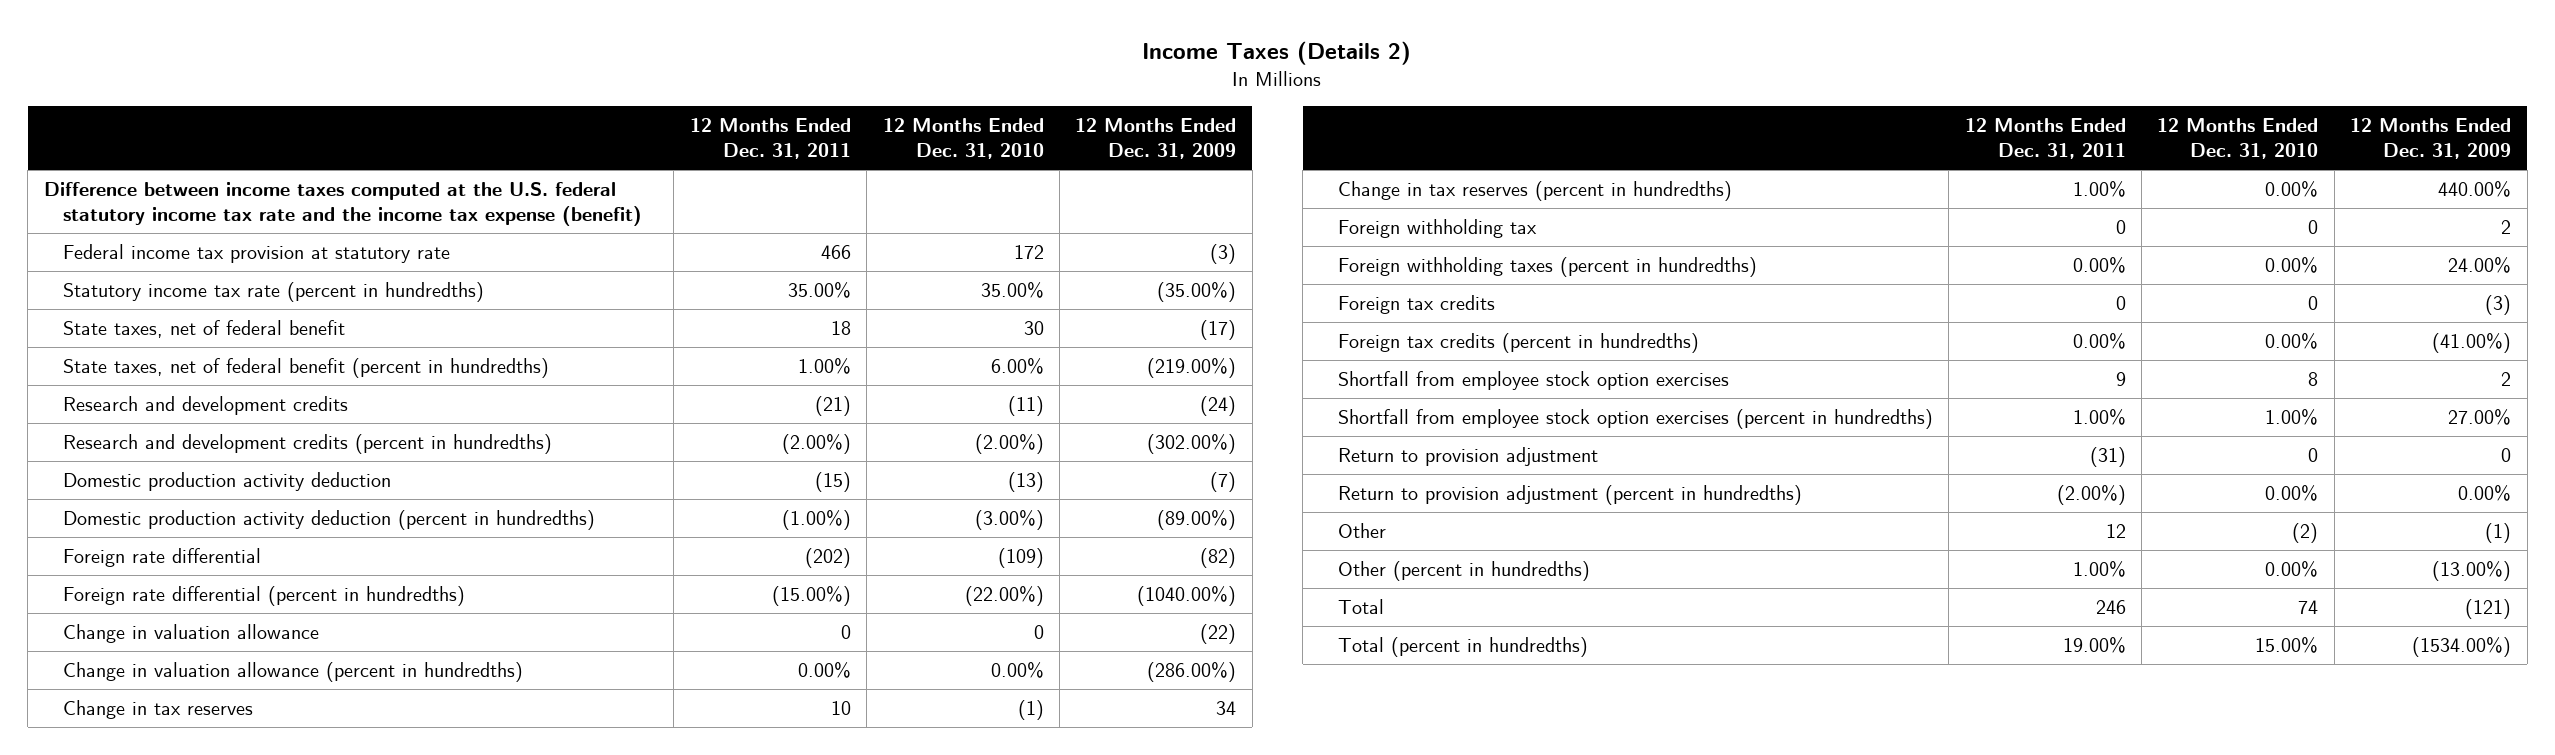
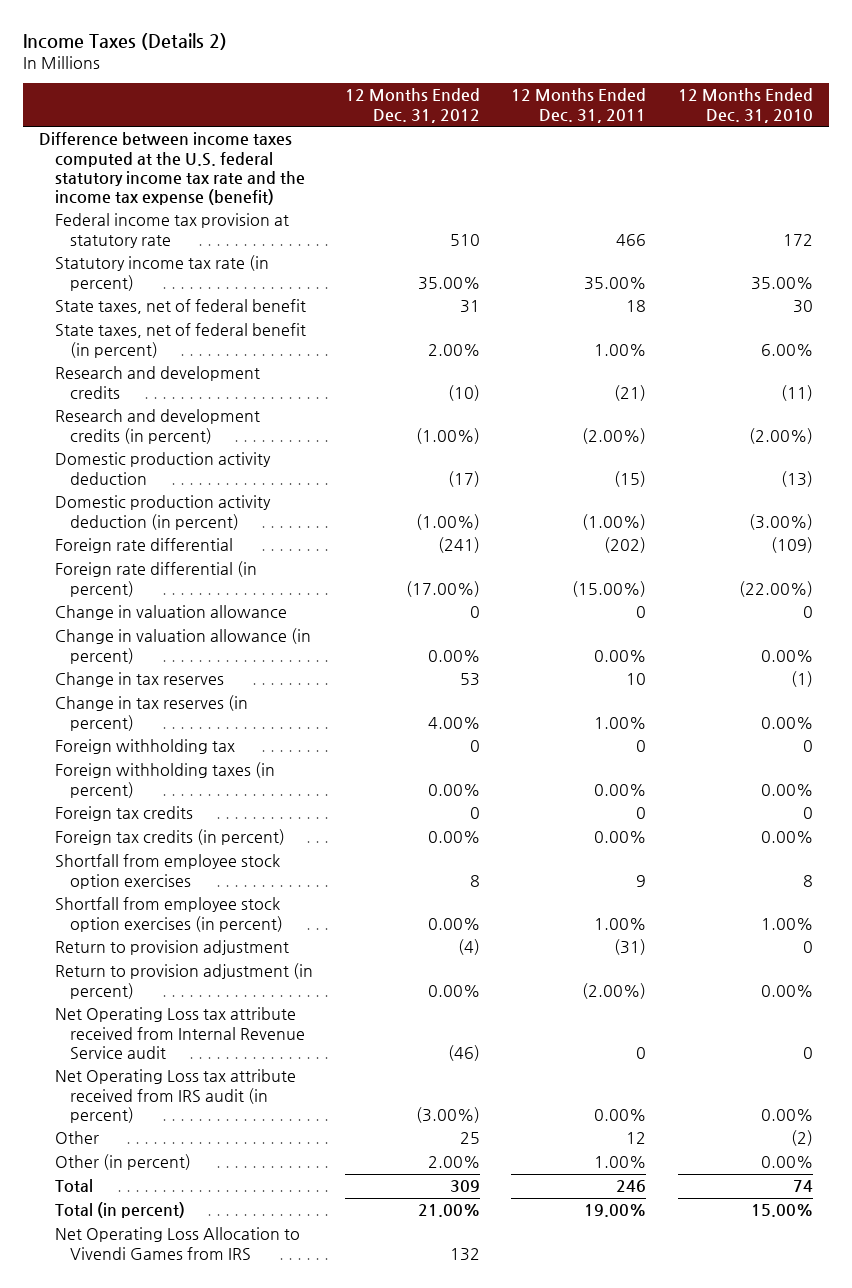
- | 12 Months Ended Dec. 31, 2011 | 12 Months Ended Dec. 31, 2010 | 12 Months Ended Dec. 31, 2009
+ | 12 Months Ended Dec. 31, 2012 | 12 Months Ended Dec. 31, 2011 | 12 Months Ended Dec. 31, 2010
- Statutory income tax rate (percent in hundredths) | 35.00% | 35.00% | (35.00%)
+ Statutory income tax rate (in percent) | 35.00% | 35.00% | 35.00%
- State taxes, net of federal benefit (percent in hundredths) | 1.00% | 6.00% | (219.00%)
+ State taxes, net of federal benefit (in percent) | 2.00% | 1.00% | 6.00%
- Research and development credits (percent in hundredths) | (2.00%) | (2.00%) | (302.00%)
+ Research and development credits (in percent) | (1.00%) | (2.00%) | (2.00%)
- Domestic production activity deduction (percent in hundredths) | (1.00%) | (3.00%) | (89.00%)
+ Domestic production activity deduction (in percent) | (1.00%) | (1.00%) | (3.00%)
- Foreign rate differential (percent in hundredths) | (15.00%) | (22.00%) | (1040.00%)
+ Foreign rate differential (in percent) | (17.00%) | (15.00%) | (22.00%)
- Change in valuation allowance (percent in hundredths) | 0.00% | 0.00% | (286.00%)
+ Change in valuation allowance (in percent) | 0.00% | 0.00% | 0.00%
- Change in tax reserves (percent in hundredths) | 1.00% | 0.00% | 440.00%
+ Change in tax reserves (in percent) | 4.00% | 1.00% | 0.00%
- Foreign withholding taxes (percent in hundredths) | 0.00% | 0.00% | 24.00%
+ Foreign withholding taxes (in percent) | 0.00% | 0.00% | 0.00%
- Foreign tax credits (percent in hundredths) | 0.00% | 0.00% | (41.00%)
+ Foreign tax credits (in percent) | 0.00% | 0.00% | 0.00%
- Shortfall from employee stock option exercises (percent in hundredths) | 1.00% | 1.00% | 27.00%
+ Shortfall from employee stock option exercises (in percent) | 0.00% | 1.00% | 1.00%
- Return to provision adjustment (percent in hundredths) | (2.00%) | 0.00% | 0.00%
+ Return to provision adjustment (in percent) | 0.00% | (2.00%) | 0.00%
+ Net Operating Loss tax attribute received from Internal Revenue Service audit | (46) | 0 | 0
+ Net Operating Loss tax attribute received from IRS audit (in percent) | (3.00%) | 0.00% | 0.00%
- Other (percent in hundredths) | 1.00% | 0.00% | (13.00%)
+ Other (in percent) | 2.00% | 1.00% | 0.00%
- Total (percent in hundredths) | 19.00% | 15.00% | (1534.00%)
+ Total (in percent) | 21.00% | 19.00% | 15.00%
+ Net Operating Loss Allocation to Vivendi Games from IRS | 132 | |

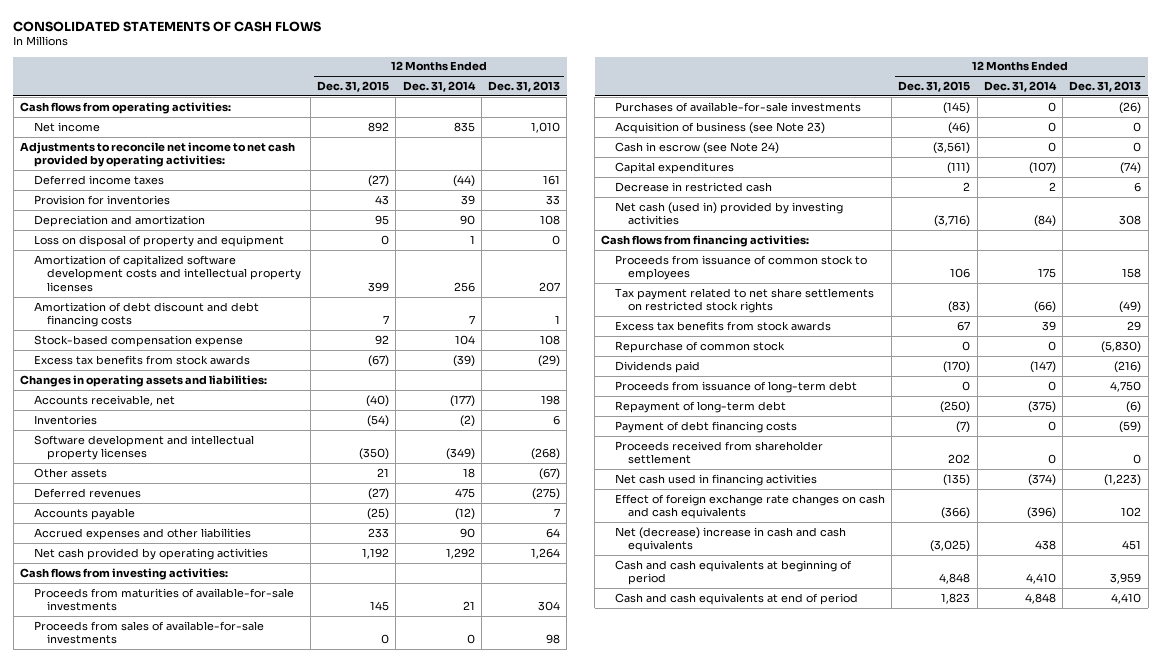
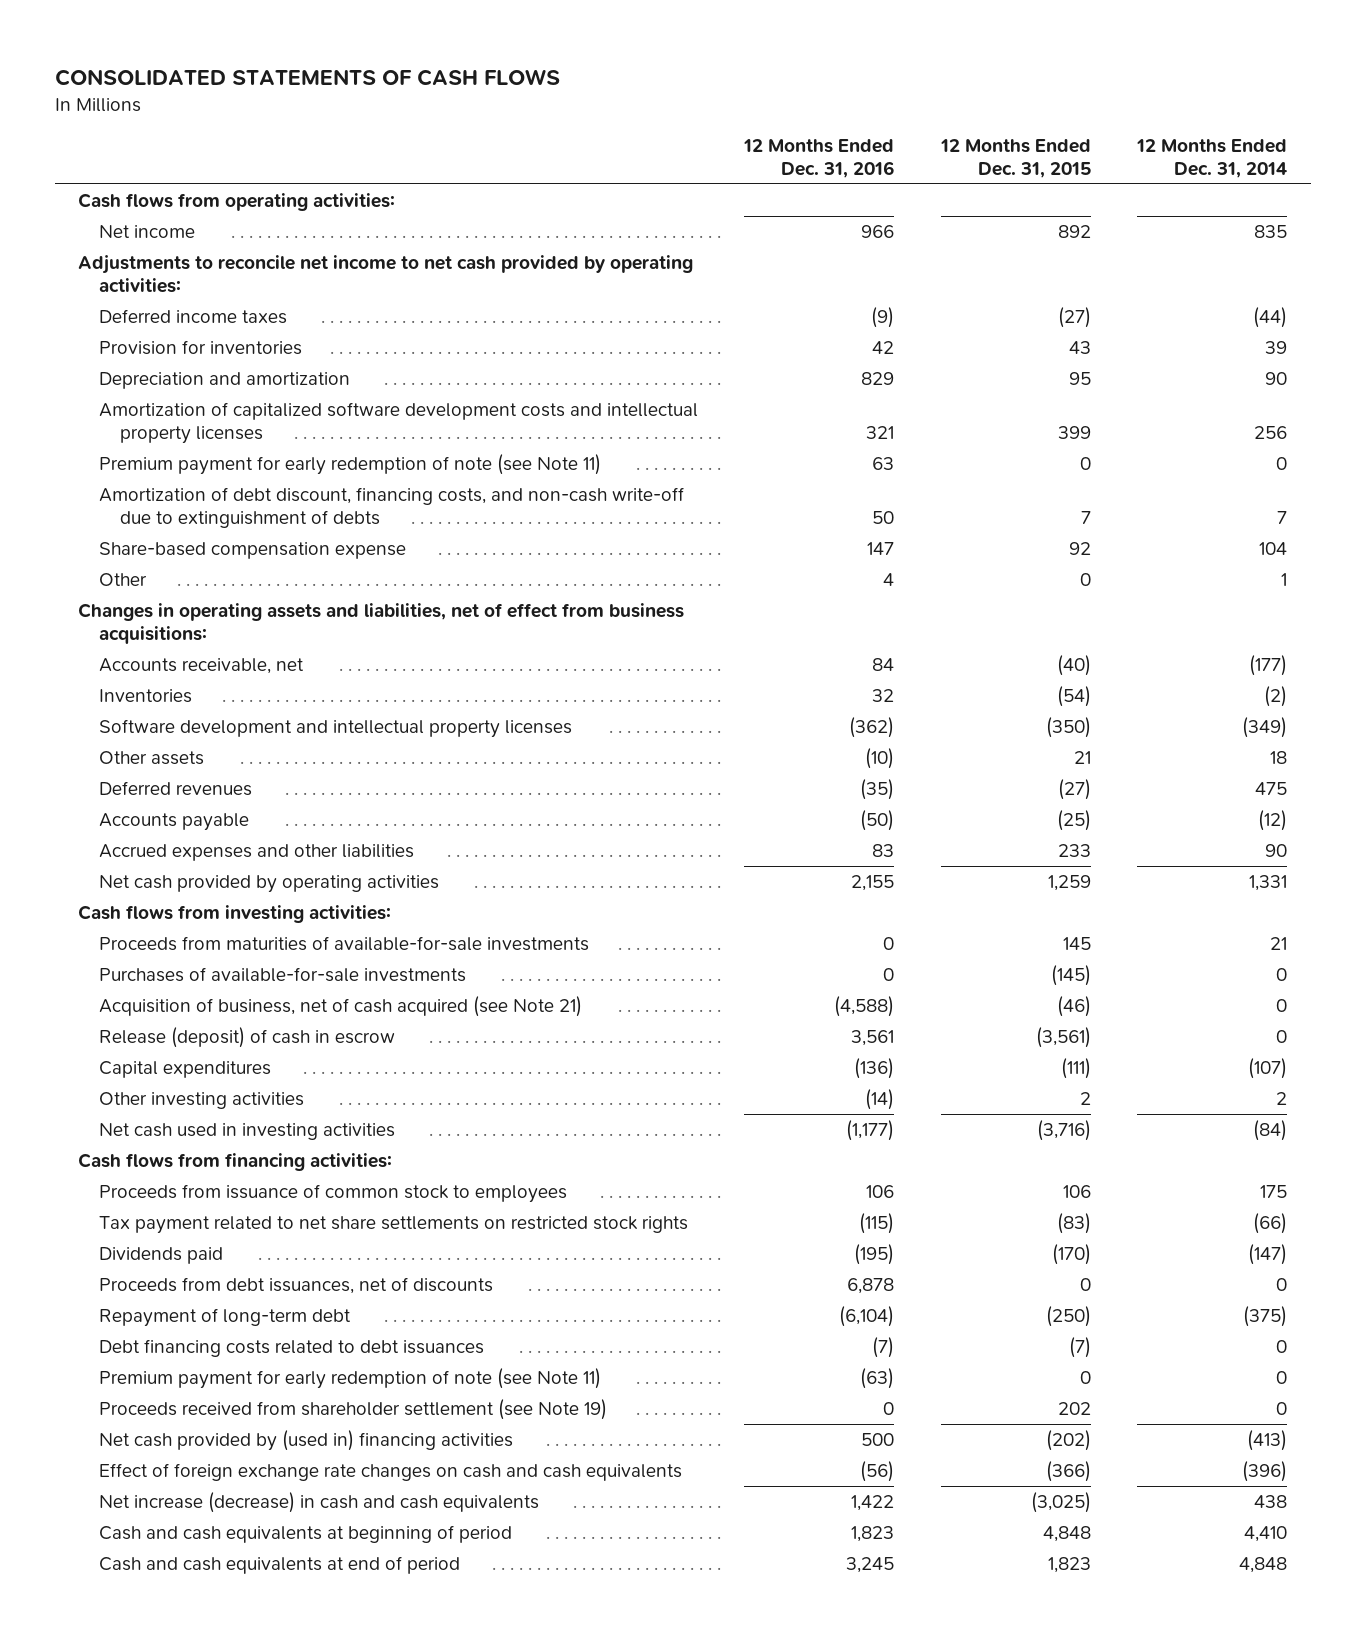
- | 12 Months Ended Dec. 31, 2015 | 12 Months Ended Dec. 31, 2014 | 12 Months Ended Dec. 31, 2013
+ | 12 Months Ended Dec. 31, 2016 | 12 Months Ended Dec. 31, 2015 | 12 Months Ended Dec. 31, 2014
- Loss on disposal of property and equipment | 0 | 1 | 0
- Amortization of debt discount and debt financing costs | 7 | 7 | 1
- Stock-based compensation expense | 92 | 104 | 108
- Excess tax benefits from stock awards | (67) | (39) | (29)
- Changes in operating assets and liabilities:
+ Premium payment for early redemption of note (see Note 11) | 63 | 0 | 0
+ Amortization of debt discount, financing costs, and non-cash write-off due to extinguishment of debts | 50 | 7 | 7
+ Share-based compensation expense | 147 | 92 | 104
+ Other | 4 | 0 | 1
+ Changes in operating assets and liabilities, net of effect from business acquisitions:
- Net cash provided by operating activities | 1,192 | 1,292 | 1,264
+ Net cash provided by operating activities | 2,155 | 1,259 | 1,331
- Proceeds from sales of available-for-sale investments | 0 | 0 | 98
- Acquisition of business (see Note 23) | (46) | 0 | 0
- Cash in escrow (see Note 24) | (3,561) | 0 | 0
+ Acquisition of business, net of cash acquired (see Note 21) | (4,588) | (46) | 0
+ Release (deposit) of cash in escrow | 3,561 | (3,561) | 0
- Decrease in restricted cash | 2 | 2 | 6
- Net cash (used in) provided by investing activities | (3,716) | (84) | 308
+ Other investing activities | (14) | 2 | 2
+ Net cash used in investing activities | (1,177) | (3,716) | (84)
- Excess tax benefits from stock awards | 67 | 39 | 29
- Repurchase of common stock | 0 | 0 | (5,830)
- Proceeds from issuance of long-term debt | 0 | 0 | 4,750
+ Proceeds from debt issuances, net of discounts | 6,878 | 0 | 0
- Payment of debt financing costs | (7) | 0 | (59)
- Proceeds received from shareholder settlement | 202 | 0 | 0
- Net cash used in financing activities | (135) | (374) | (1,223)
+ Debt financing costs related to debt issuances | (7) | (7) | 0
+ Premium payment for early redemption of note (see Note 11) | (63) | 0 | 0
+ Proceeds received from shareholder settlement (see Note 19) | 0 | 202 | 0
+ Net cash provided by (used in) financing activities | 500 | (202) | (413)
- Net (decrease) increase in cash and cash equivalents | (3,025) | 438 | 451
+ Net increase (decrease) in cash and cash equivalents | 1,422 | (3,025) | 438

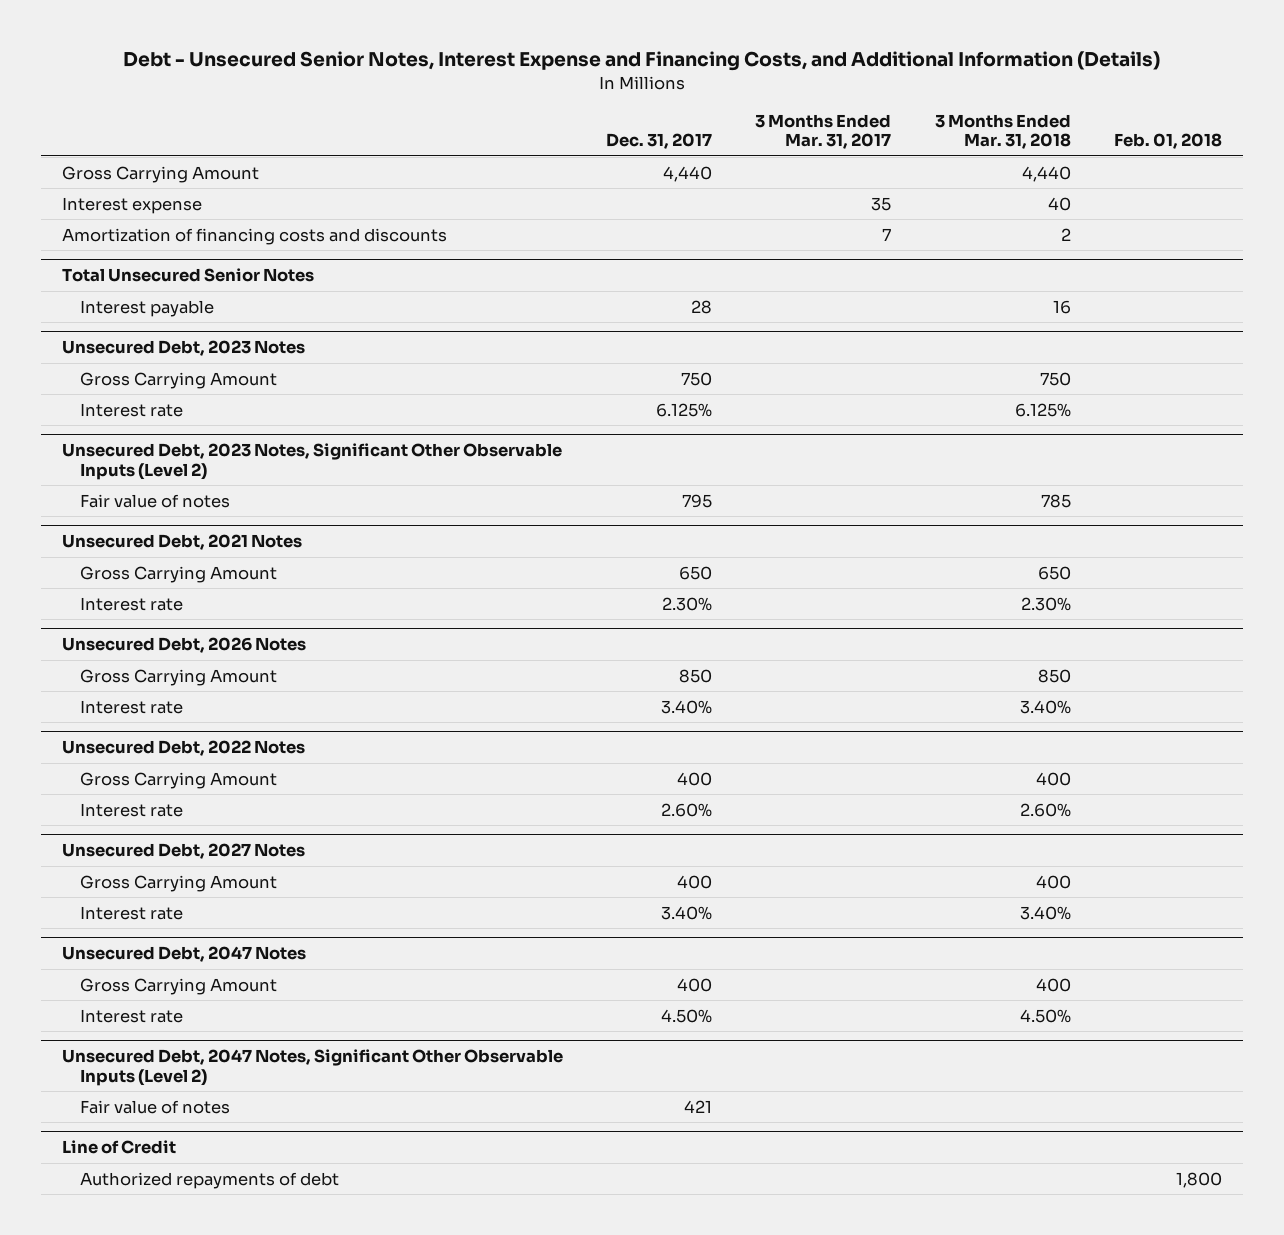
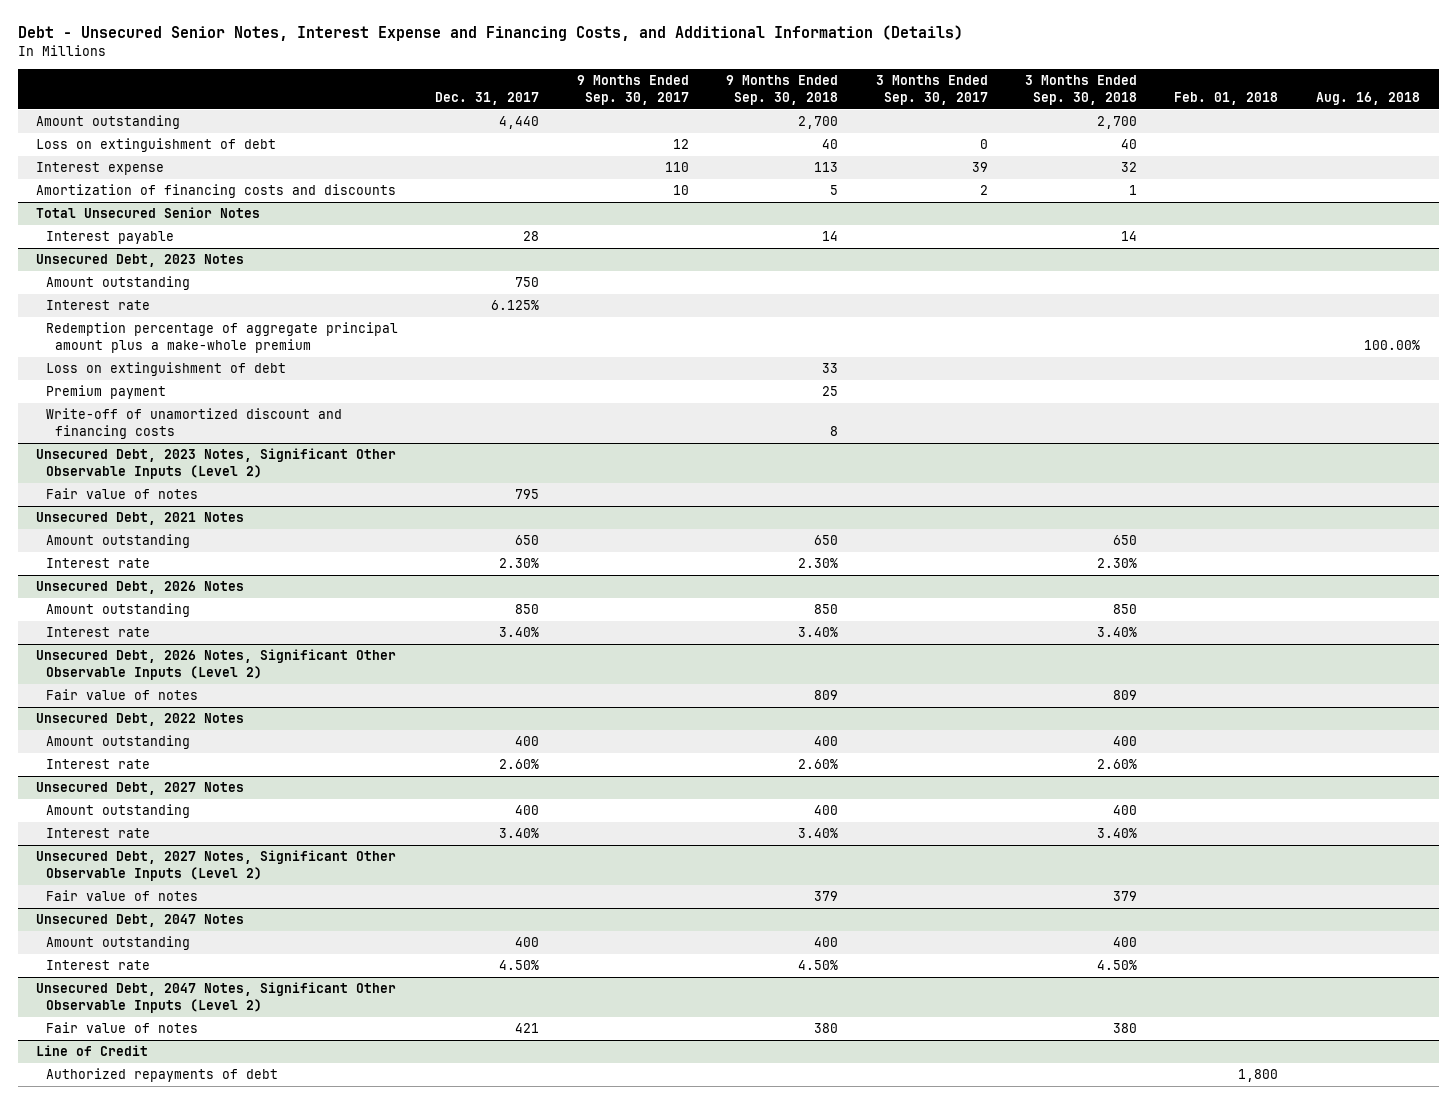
- | Dec. 31, 2017 | 3 Months Ended Mar. 31, 2017 | 3 Months Ended Mar. 31, 2018 | Feb. 01, 2018
+ | Dec. 31, 2017 | 9 Months Ended Sep. 30, 2017 | 9 Months Ended Sep. 30, 2018 | 3 Months Ended Sep. 30, 2017 | 3 Months Ended Sep. 30, 2018 | Feb. 01, 2018 | Aug. 16, 2018
- Gross Carrying Amount | 4,440 | | 4,440 |
+ Amount outstanding | 4,440 | | 2,700 | | 2,700 | |
+ Loss on extinguishment of debt | | 12 | 40 | 0 | 40 | |
@ Unsecured Debt, 2023 Notes
- Gross Carrying Amount | 750 | | 750 |
+ Amount outstanding | 750 | | | | | |
+ Redemption percentage of aggregate principal amount plus a make-whole premium | | | | | | | 100.00%
+ Loss on extinguishment of debt | | | 33 | | | |
+ Premium payment | | | 25 | | | |
+ Write-off of unamortized discount and financing costs | | | 8 | | | |
@ Unsecured Debt, 2021 Notes
- Gross Carrying Amount | 650 | | 650 |
+ Amount outstanding | 650 | | 650 | | 650 | |
@ Unsecured Debt, 2026 Notes
- Gross Carrying Amount | 850 | | 850 |
+ Amount outstanding | 850 | | 850 | | 850 | |
+ Unsecured Debt, 2026 Notes, Significant Other Observable Inputs (Level 2)
+ Fair value of notes | | | 809 | | 809 | |
@ Unsecured Debt, 2022 Notes
- Gross Carrying Amount | 400 | | 400 |
+ Amount outstanding | 400 | | 400 | | 400 | |
@ Unsecured Debt, 2027 Notes
- Gross Carrying Amount | 400 | | 400 |
+ Amount outstanding | 400 | | 400 | | 400 | |
+ Unsecured Debt, 2027 Notes, Significant Other Observable Inputs (Level 2)
+ Fair value of notes | | | 379 | | 379 | |
@ Unsecured Debt, 2047 Notes
- Gross Carrying Amount | 400 | | 400 |
+ Amount outstanding | 400 | | 400 | | 400 | |

